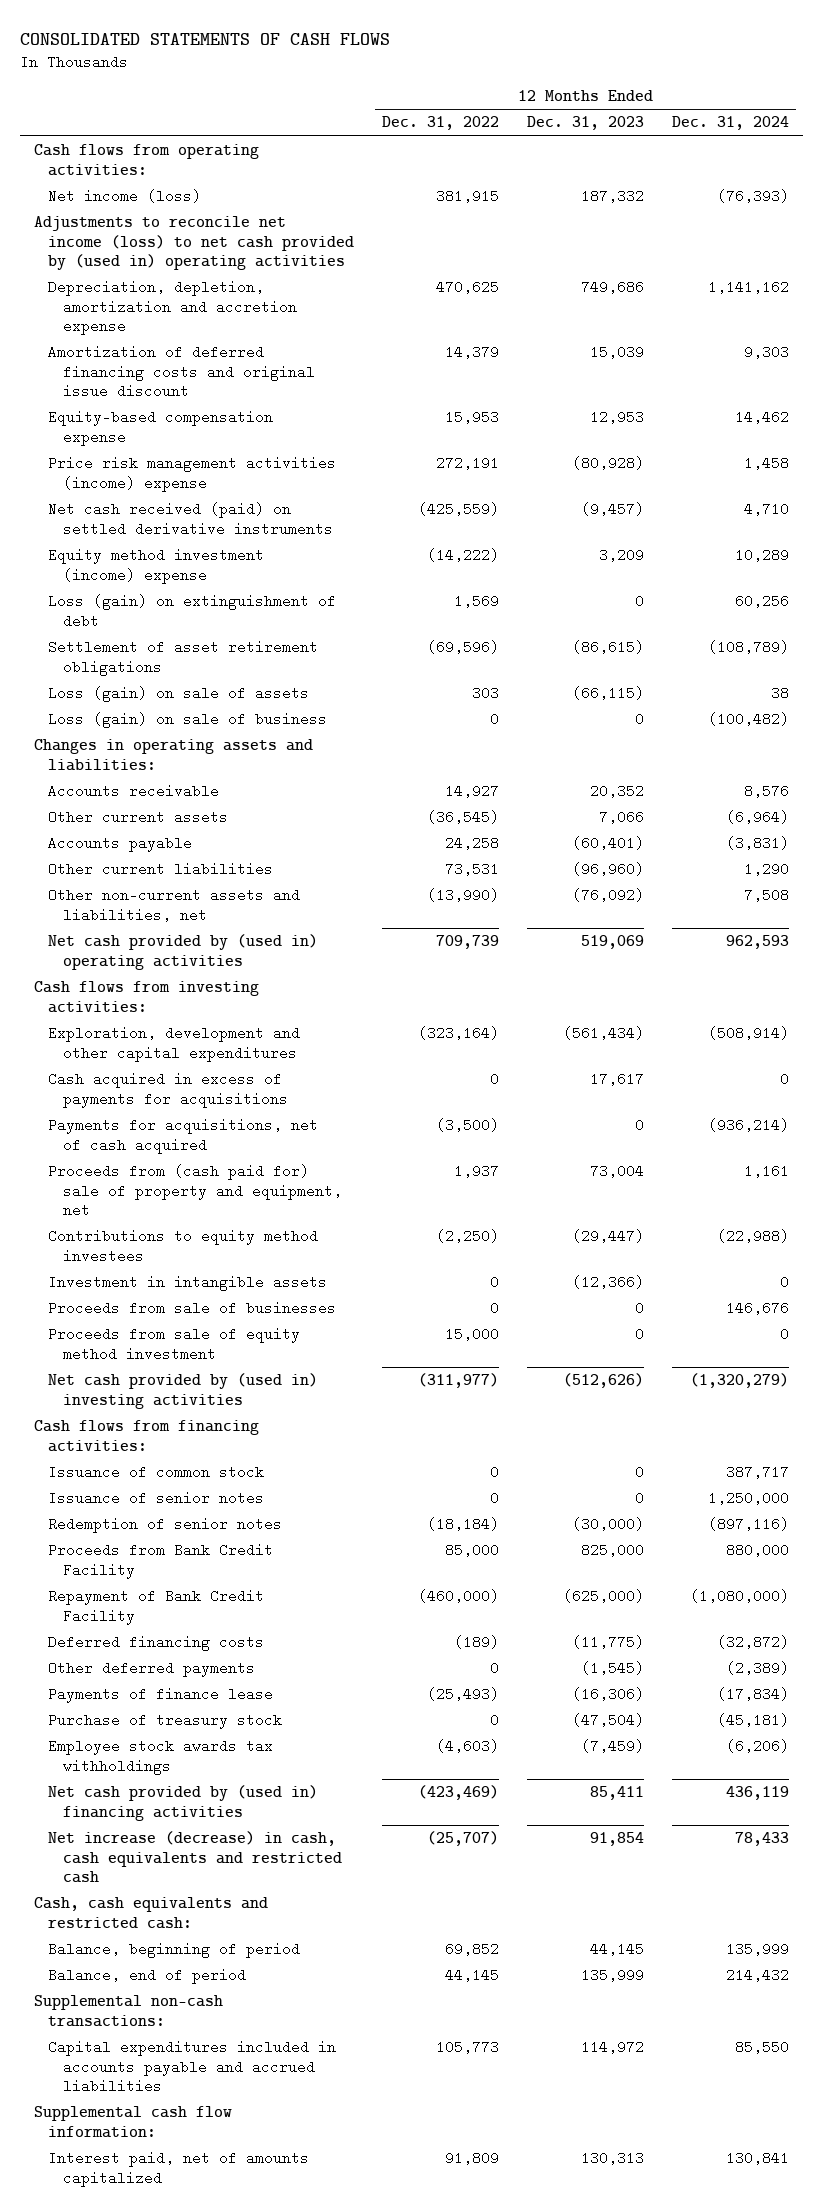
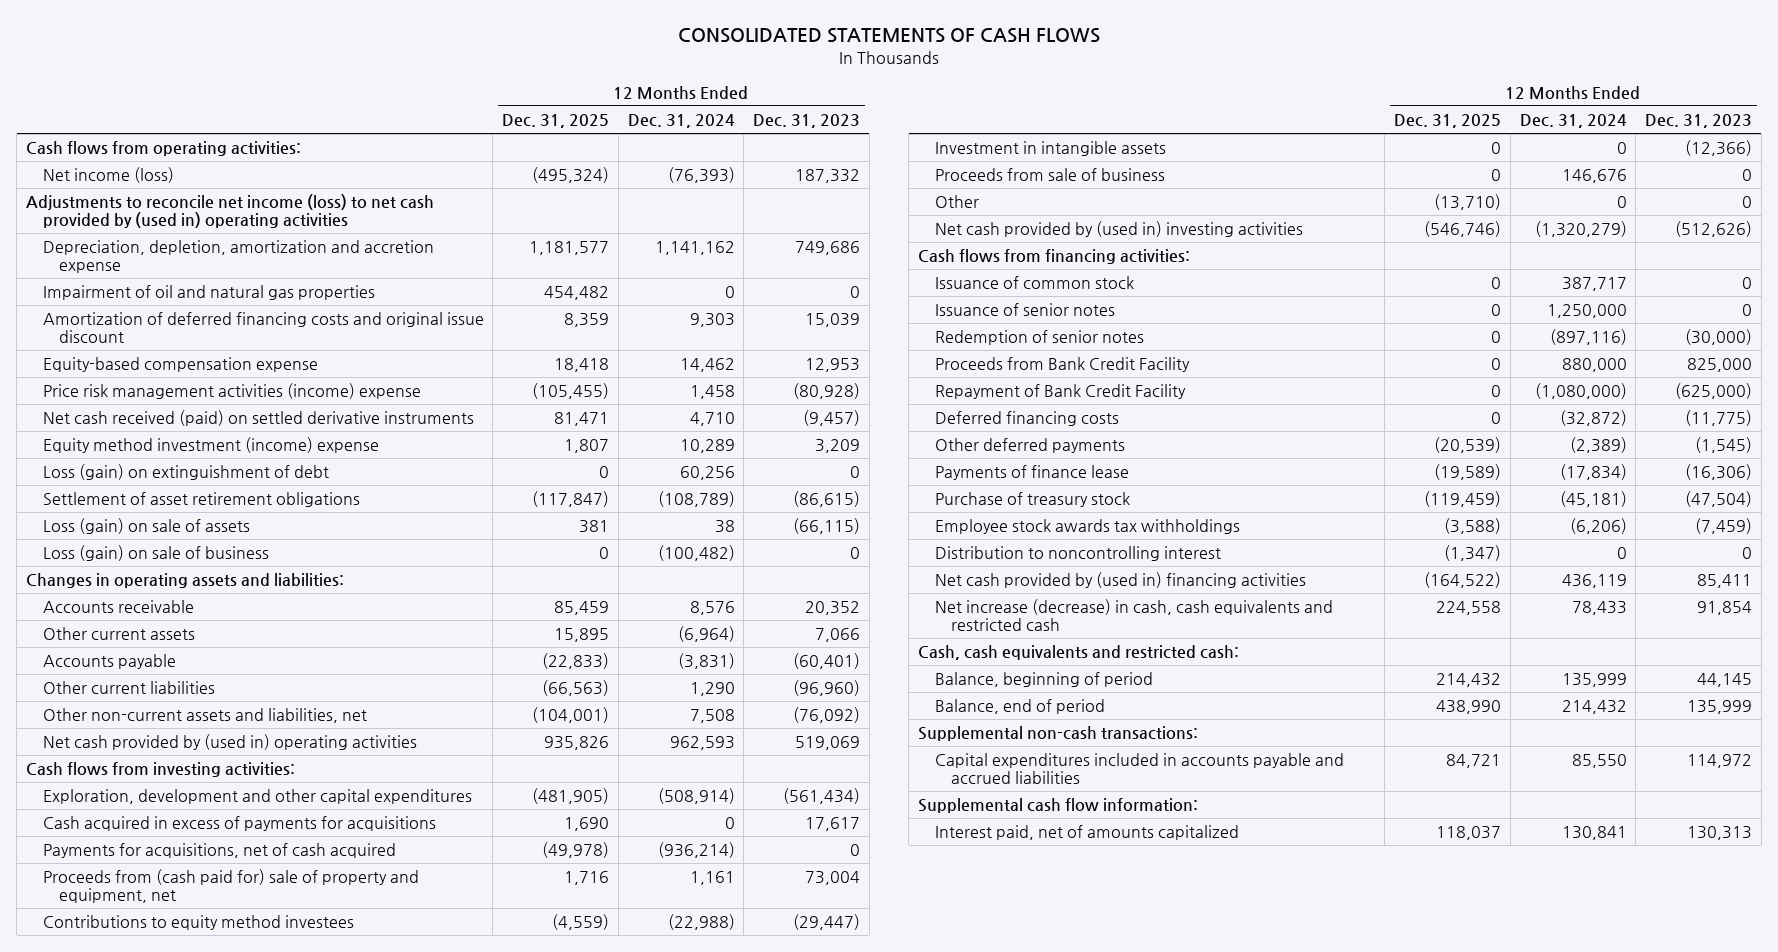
- | 12 Months Ended Dec. 31, 2022 | 12 Months Ended Dec. 31, 2023 | 12 Months Ended Dec. 31, 2024
+ | 12 Months Ended Dec. 31, 2025 | 12 Months Ended Dec. 31, 2024 | 12 Months Ended Dec. 31, 2023
+ Impairment of oil and natural gas properties | 454,482 | 0 | 0
- Proceeds from sale of businesses | 0 | 0 | 146,676
- Proceeds from sale of equity method investment | 15,000 | 0 | 0
+ Proceeds from sale of business | 0 | 146,676 | 0
+ Other | (13,710) | 0 | 0
+ Distribution to noncontrolling interest | (1,347) | 0 | 0

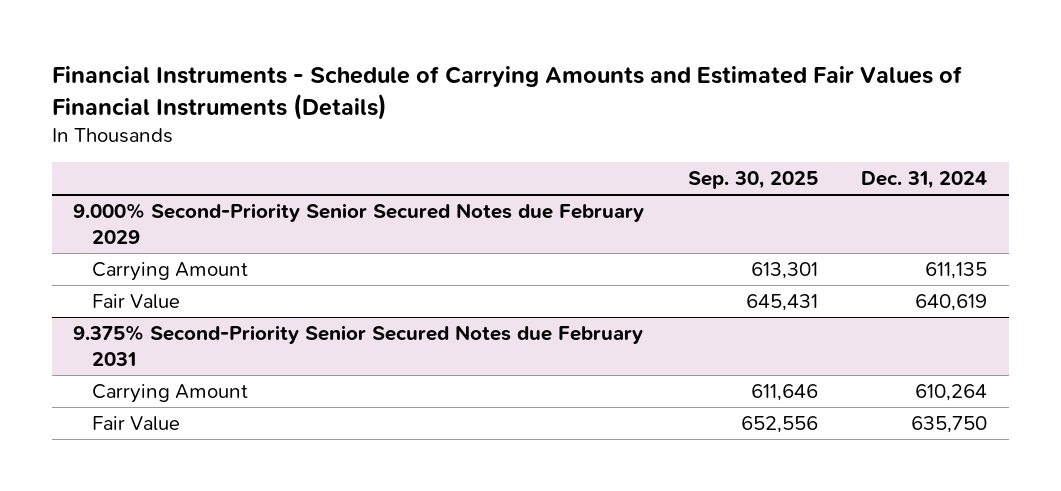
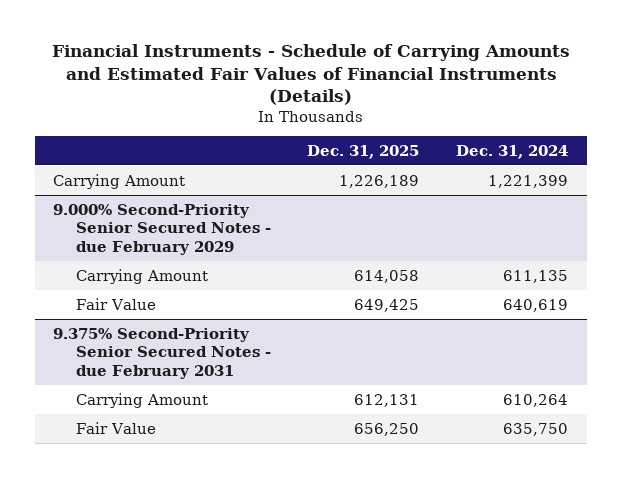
- | Sep. 30, 2025 | Dec. 31, 2024
+ | Dec. 31, 2025 | Dec. 31, 2024
- 9.000% Second-Priority Senior Secured Notes due February 2029
+ Carrying Amount | 1,226,189 | 1,221,399
+ 9.000% Second-Priority Senior Secured Notes - due February 2029
- 9.375% Second-Priority Senior Secured Notes due February 2031
+ 9.375% Second-Priority Senior Secured Notes - due February 2031

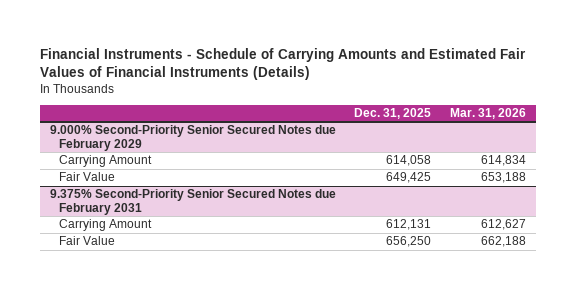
- | Dec. 31, 2025 | Dec. 31, 2024
+ | Dec. 31, 2025 | Mar. 31, 2026
- Carrying Amount | 1,226,189 | 1,221,399
- 9.000% Second-Priority Senior Secured Notes - due February 2029
+ 9.000% Second-Priority Senior Secured Notes due February 2029
- 9.375% Second-Priority Senior Secured Notes - due February 2031
+ 9.375% Second-Priority Senior Secured Notes due February 2031

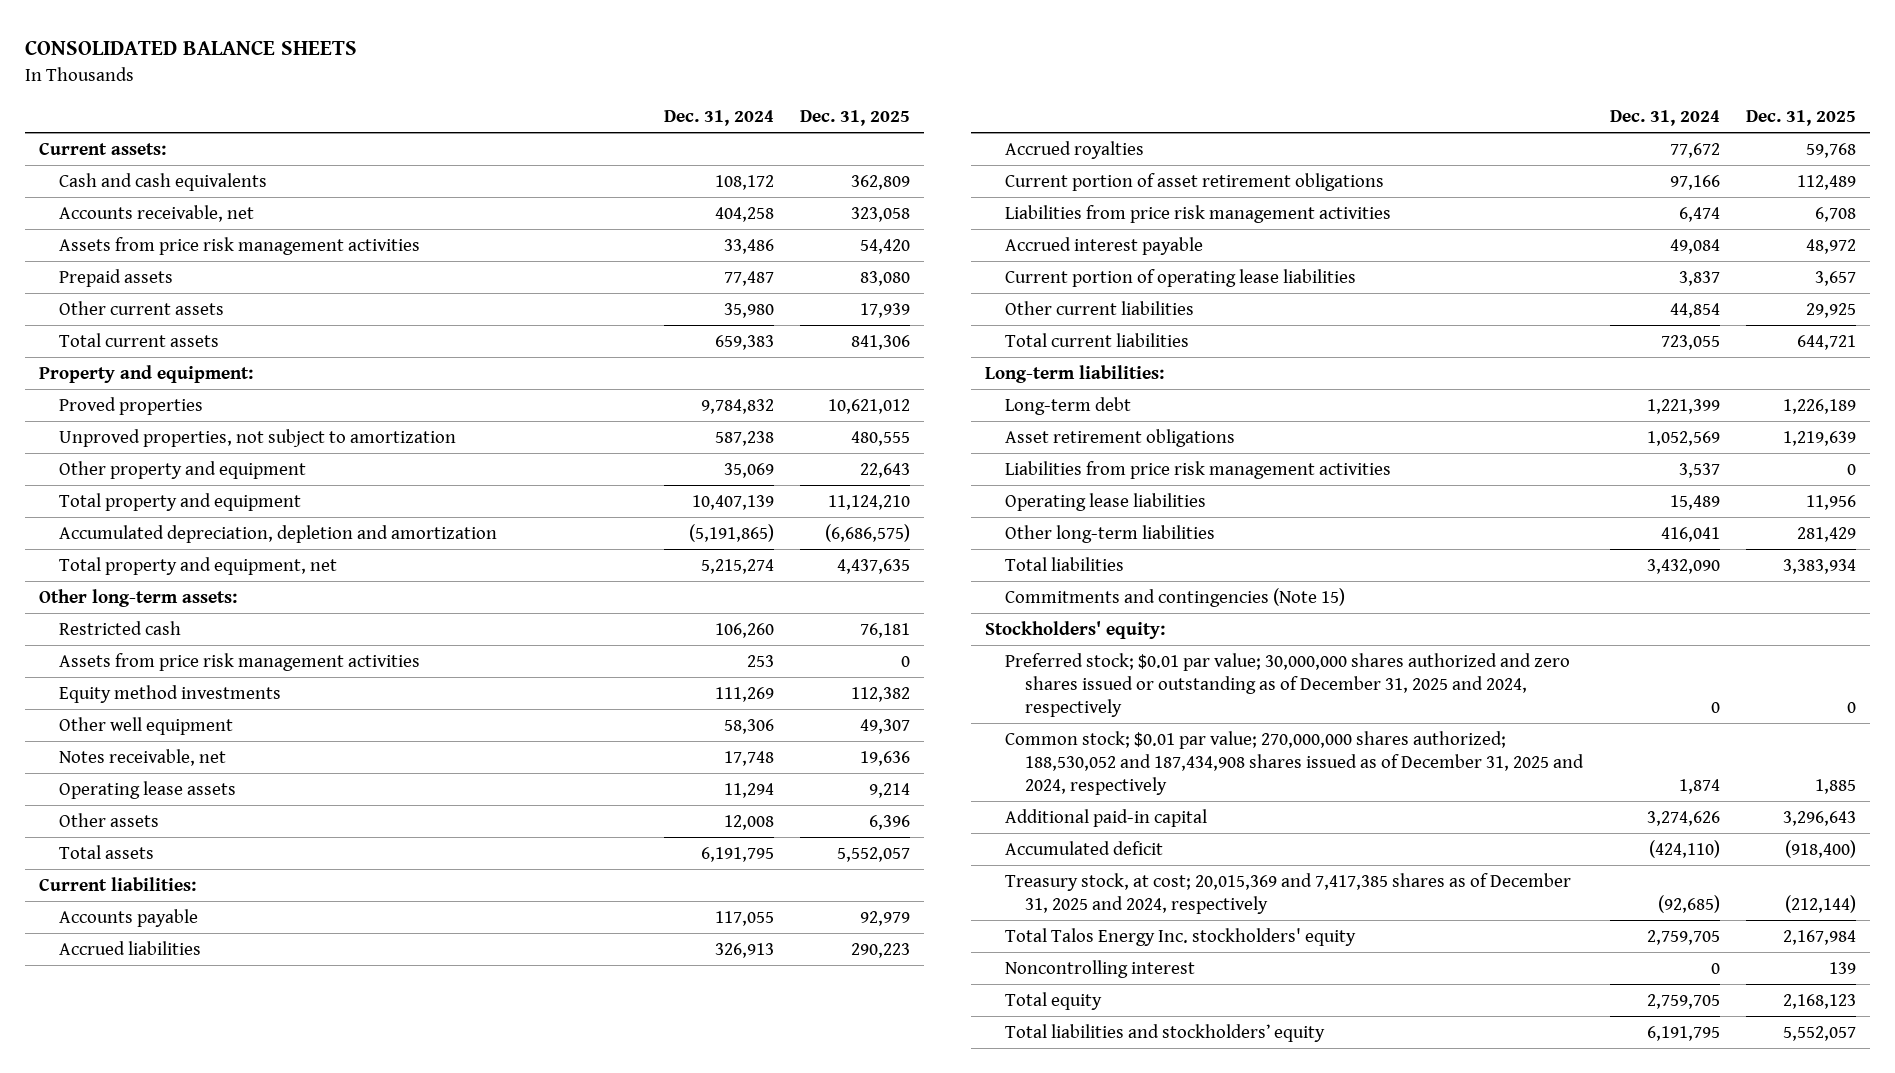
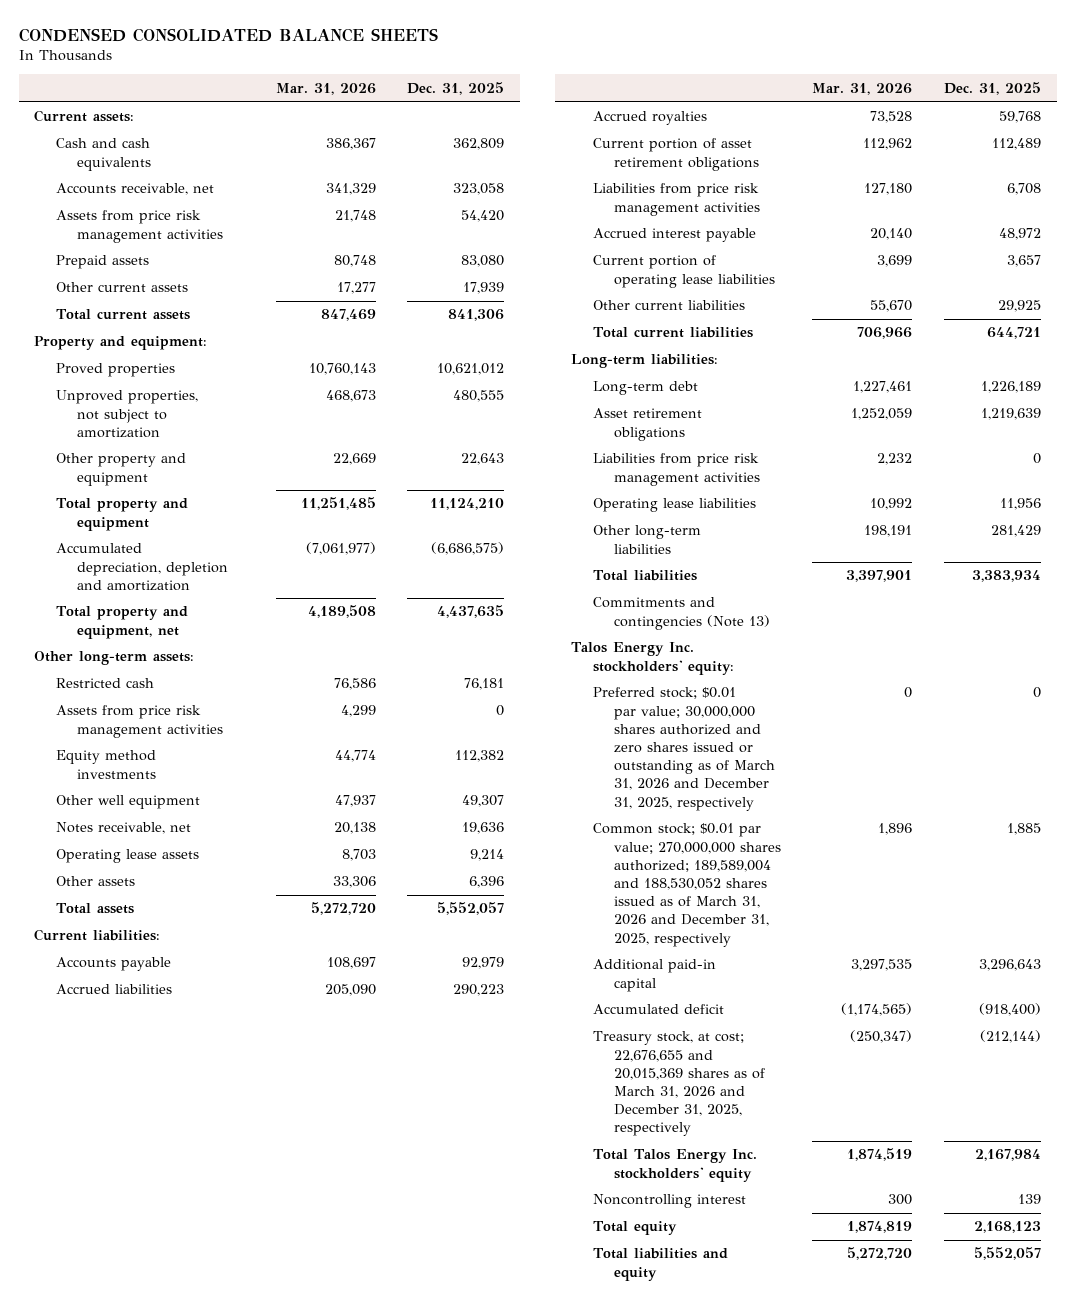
- CONSOLIDATED BALANCE SHEETS
+ CONDENSED CONSOLIDATED BALANCE SHEETS
- | Dec. 31, 2024 | Dec. 31, 2025
+ | Mar. 31, 2026 | Dec. 31, 2025
- Commitments and contingencies (Note 15)
- Stockholders' equity:
- Preferred stock; $0.01 par value; 30,000,000 shares authorized and zero shares issued or outstanding as of December 31, 2025 and 2024, respectively | 0 | 0
- Common stock; $0.01 par value; 270,000,000 shares authorized; 188,530,052 and 187,434,908 shares issued as of December 31, 2025 and 2024, respectively | 1,874 | 1,885
+ Commitments and contingencies (Note 13)
+ Talos Energy Inc. stockholders' equity:
+ Preferred stock; $0.01 par value; 30,000,000 shares authorized and zero shares issued or outstanding as of March 31, 2026 and December 31, 2025, respectively | 0 | 0
+ Common stock; $0.01 par value; 270,000,000 shares authorized; 189,589,004 and 188,530,052 shares issued as of March 31, 2026 and December 31, 2025, respectively | 1,896 | 1,885
- Treasury stock, at cost; 20,015,369 and 7,417,385 shares as of December 31, 2025 and 2024, respectively | (92,685) | (212,144)
+ Treasury stock, at cost; 22,676,655 and 20,015,369 shares as of March 31, 2026 and December 31, 2025, respectively | (250,347) | (212,144)
- Total liabilities and stockholdersʼ equity | 6,191,795 | 5,552,057
+ Total liabilities and equity | 5,272,720 | 5,552,057

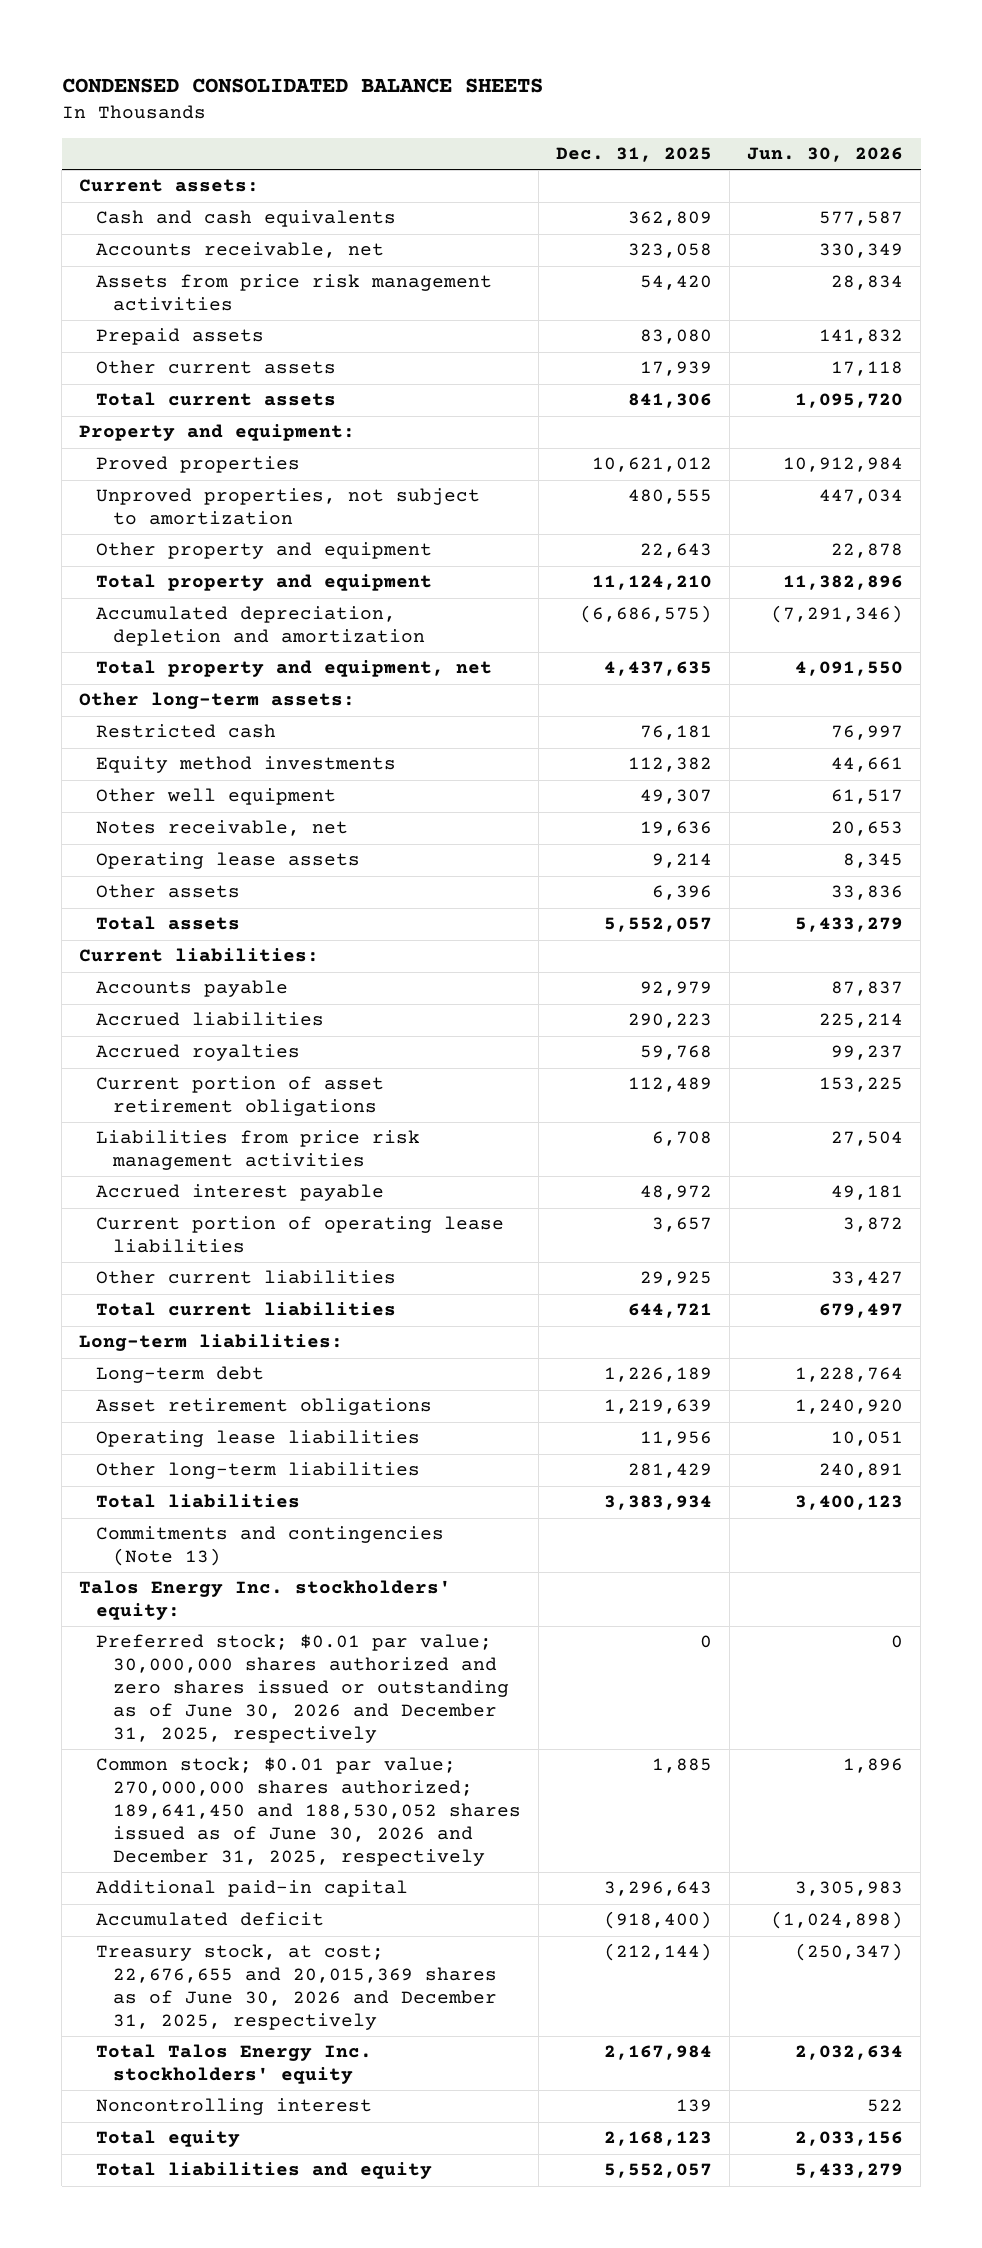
- | Mar. 31, 2026 | Dec. 31, 2025
+ | Dec. 31, 2025 | Jun. 30, 2026
- Assets from price risk management activities | 4,299 | 0
- Liabilities from price risk management activities | 2,232 | 0
- Preferred stock; $0.01 par value; 30,000,000 shares authorized and zero shares issued or outstanding as of March 31, 2026 and December 31, 2025, respectively | 0 | 0
- Common stock; $0.01 par value; 270,000,000 shares authorized; 189,589,004 and 188,530,052 shares issued as of March 31, 2026 and December 31, 2025, respectively | 1,896 | 1,885
+ Preferred stock; $0.01 par value; 30,000,000 shares authorized and zero shares issued or outstanding as of June 30, 2026 and December 31, 2025, respectively | 0 | 0
+ Common stock; $0.01 par value; 270,000,000 shares authorized; 189,641,450 and 188,530,052 shares issued as of June 30, 2026 and December 31, 2025, respectively | 1,885 | 1,896
- Treasury stock, at cost; 22,676,655 and 20,015,369 shares as of March 31, 2026 and December 31, 2025, respectively | (250,347) | (212,144)
+ Treasury stock, at cost; 22,676,655 and 20,015,369 shares as of June 30, 2026 and December 31, 2025, respectively | (212,144) | (250,347)

